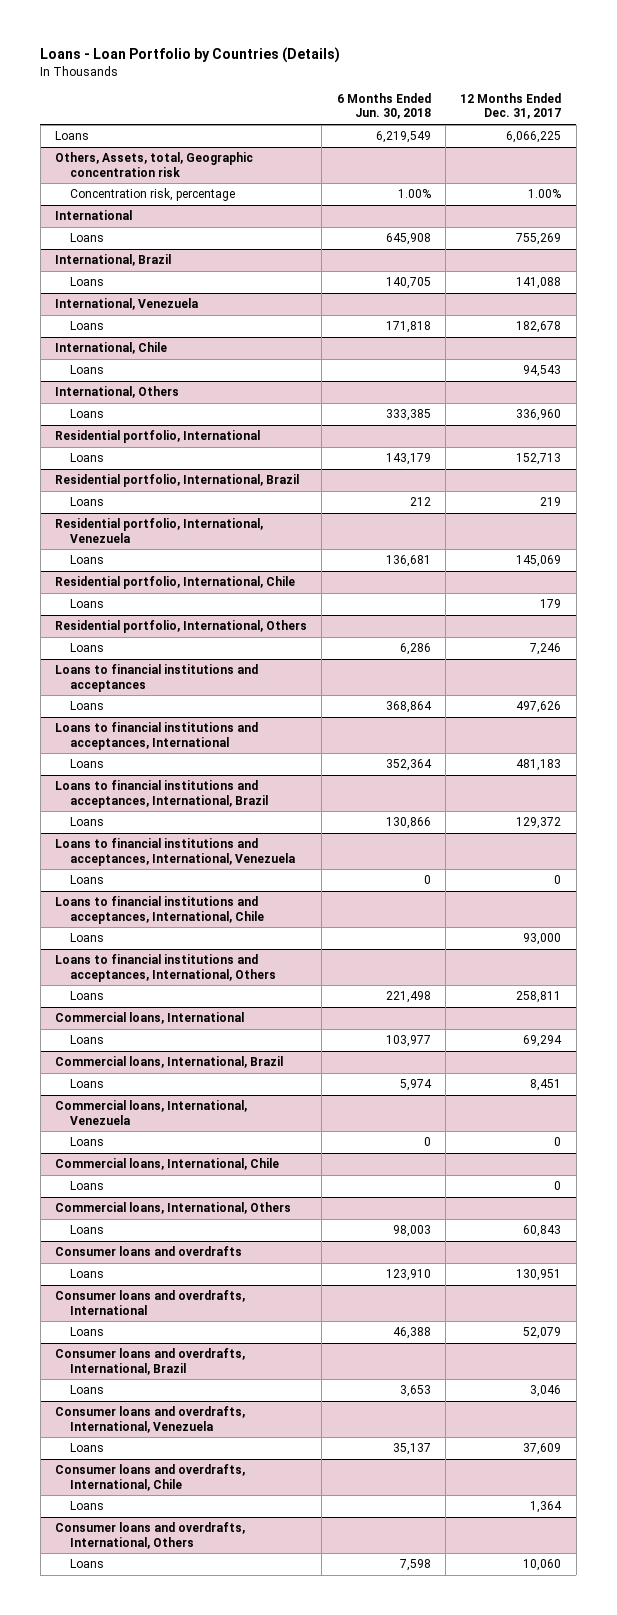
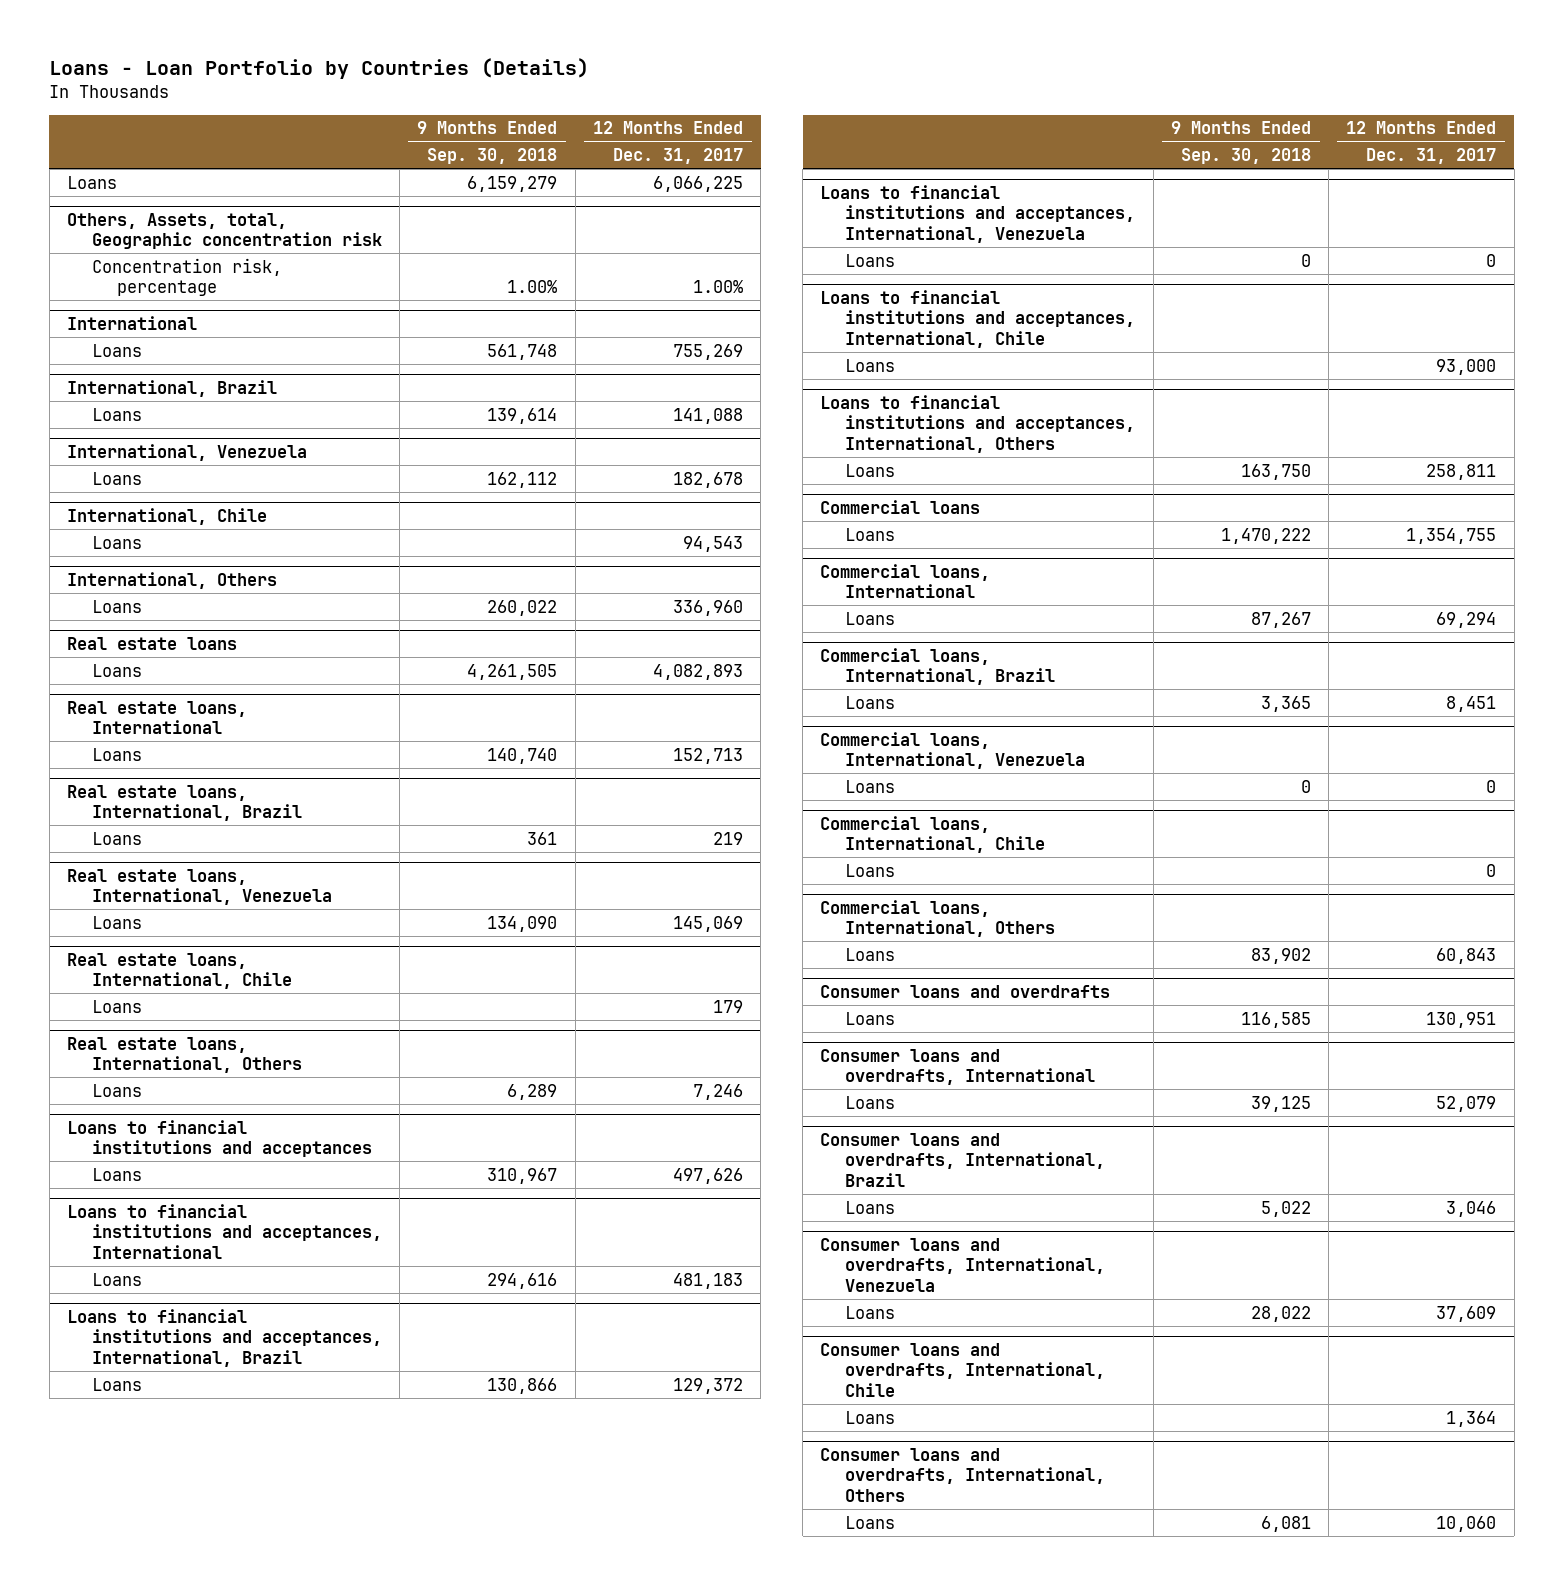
- | 6 Months Ended Jun. 30, 2018 | 12 Months Ended Dec. 31, 2017
+ | 9 Months Ended Sep. 30, 2018 | 12 Months Ended Dec. 31, 2017
- Residential portfolio, International
+ Real estate loans
+ Loans | 4,261,505 | 4,082,893
+ Real estate loans, International
- Residential portfolio, International, Brazil
+ Real estate loans, International, Brazil
- Residential portfolio, International, Venezuela
+ Real estate loans, International, Venezuela
- Residential portfolio, International, Chile
+ Real estate loans, International, Chile
- Residential portfolio, International, Others
+ Real estate loans, International, Others
+ Commercial loans
+ Loans | 1,470,222 | 1,354,755

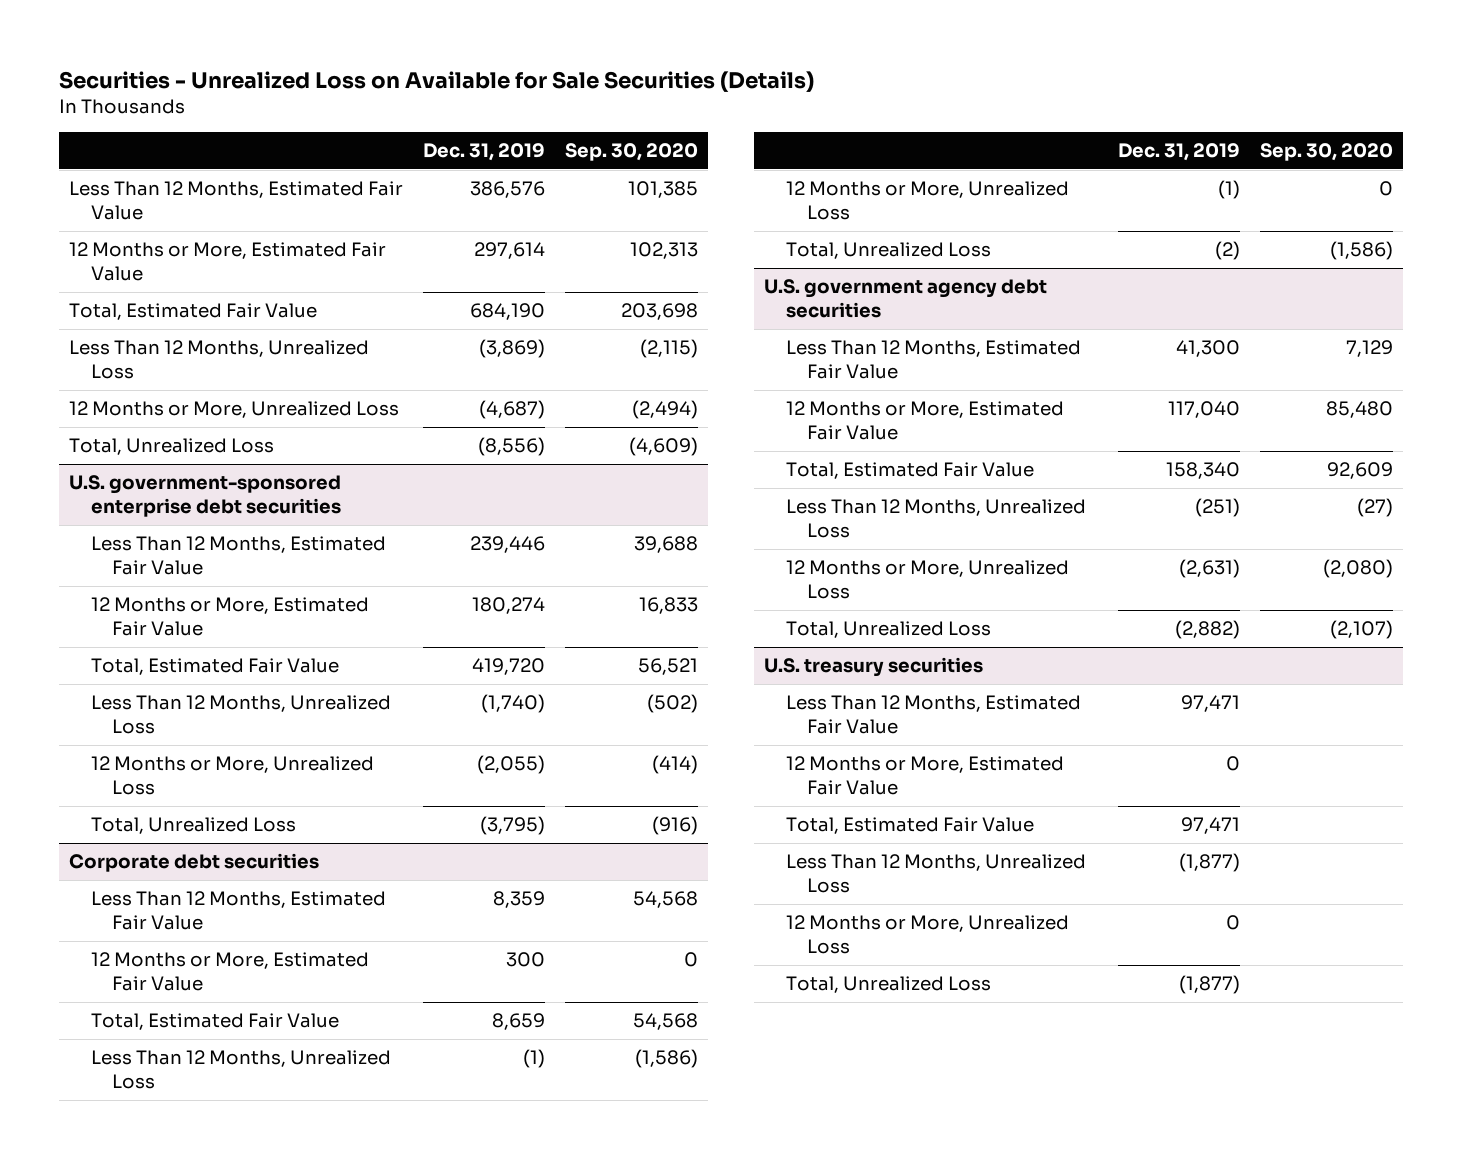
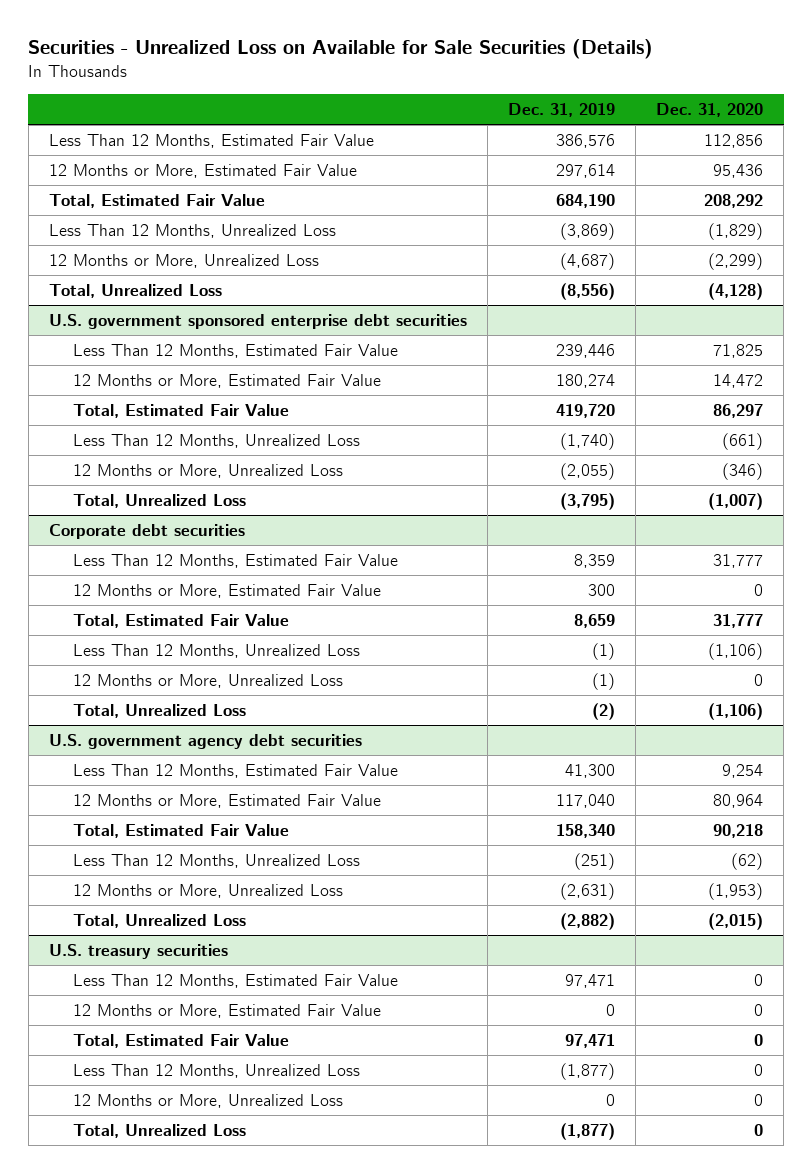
- | Dec. 31, 2019 | Sep. 30, 2020
+ | Dec. 31, 2019 | Dec. 31, 2020
- U.S. government-sponsored enterprise debt securities
+ U.S. government sponsored enterprise debt securities

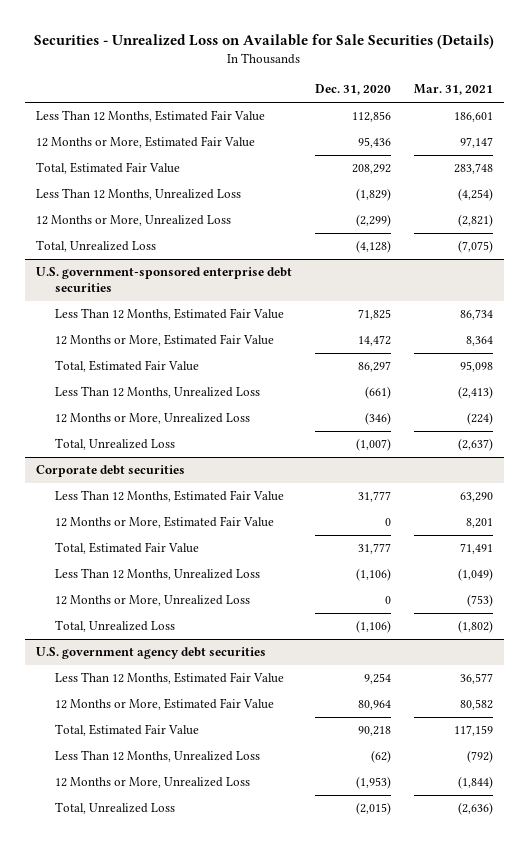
- | Dec. 31, 2019 | Dec. 31, 2020
+ | Dec. 31, 2020 | Mar. 31, 2021
- U.S. government sponsored enterprise debt securities
+ U.S. government-sponsored enterprise debt securities
- U.S. treasury securities
- Less Than 12 Months, Estimated Fair Value | 97,471 | 0
- 12 Months or More, Estimated Fair Value | 0 | 0
- Total, Estimated Fair Value | 97,471 | 0
- Less Than 12 Months, Unrealized Loss | (1,877) | 0
- 12 Months or More, Unrealized Loss | 0 | 0
- Total, Unrealized Loss | (1,877) | 0

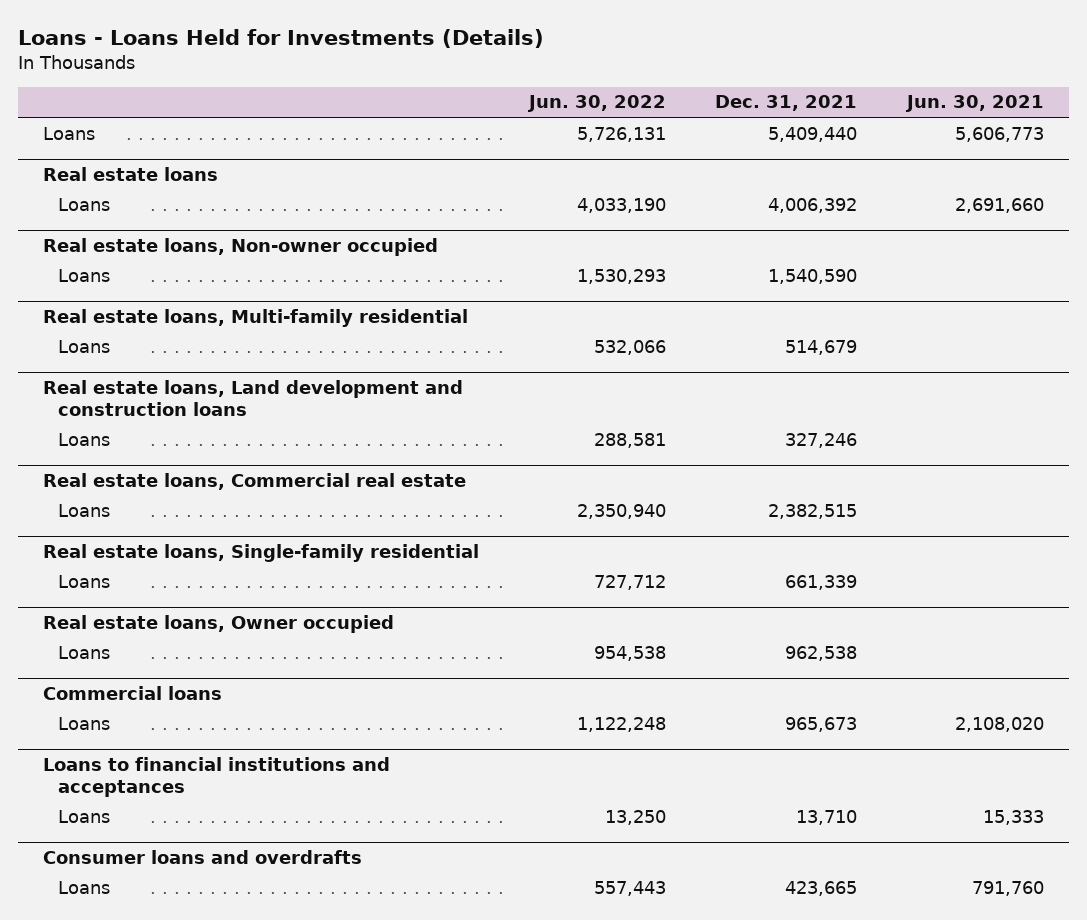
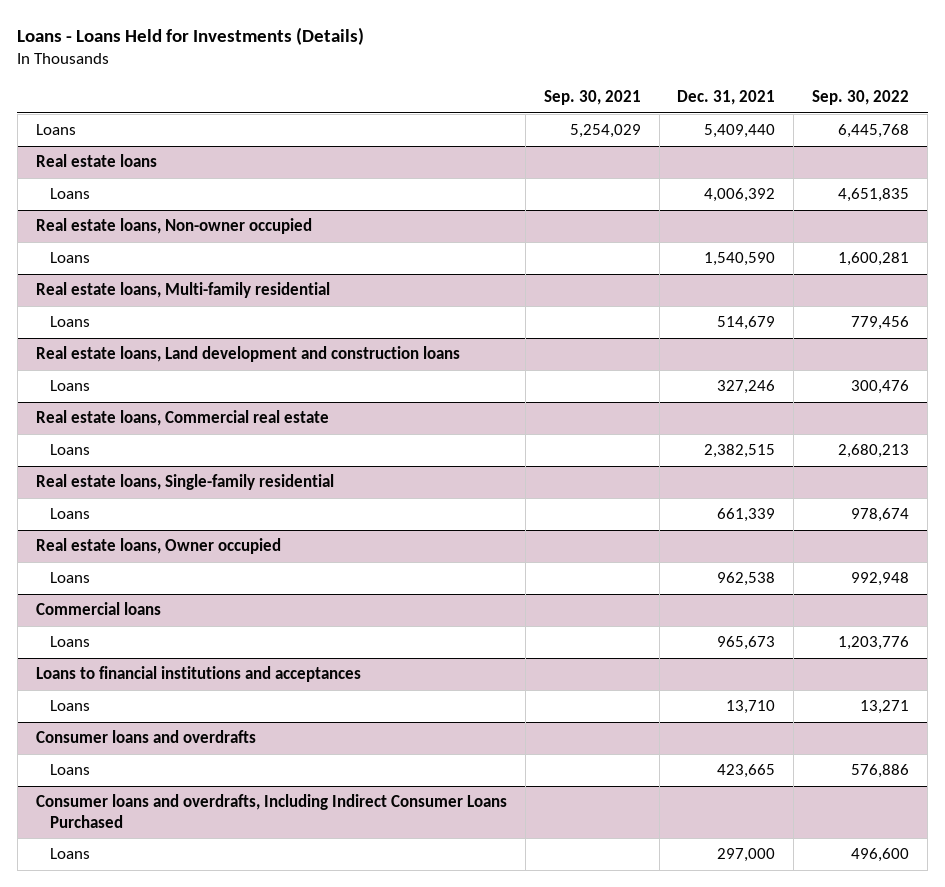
- | Jun. 30, 2022 | Dec. 31, 2021 | Jun. 30, 2021
+ | Sep. 30, 2021 | Dec. 31, 2021 | Sep. 30, 2022
+ Consumer loans and overdrafts, Including Indirect Consumer Loans Purchased
+ Loans | | 297,000 | 496,600

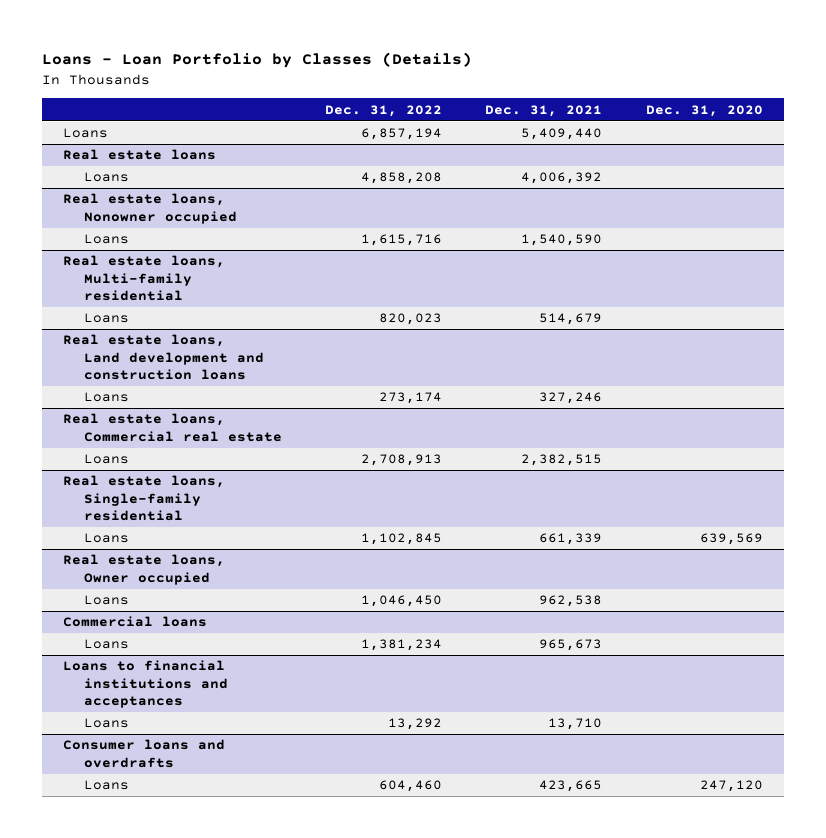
- Loans - Loans Held for Investments (Details)
+ Loans - Loan Portfolio by Classes (Details)
- | Sep. 30, 2021 | Dec. 31, 2021 | Sep. 30, 2022
+ | Dec. 31, 2022 | Dec. 31, 2021 | Dec. 31, 2020
- Real estate loans, Non-owner occupied
+ Real estate loans, Nonowner occupied
- Consumer loans and overdrafts, Including Indirect Consumer Loans Purchased
- Loans | | 297,000 | 496,600

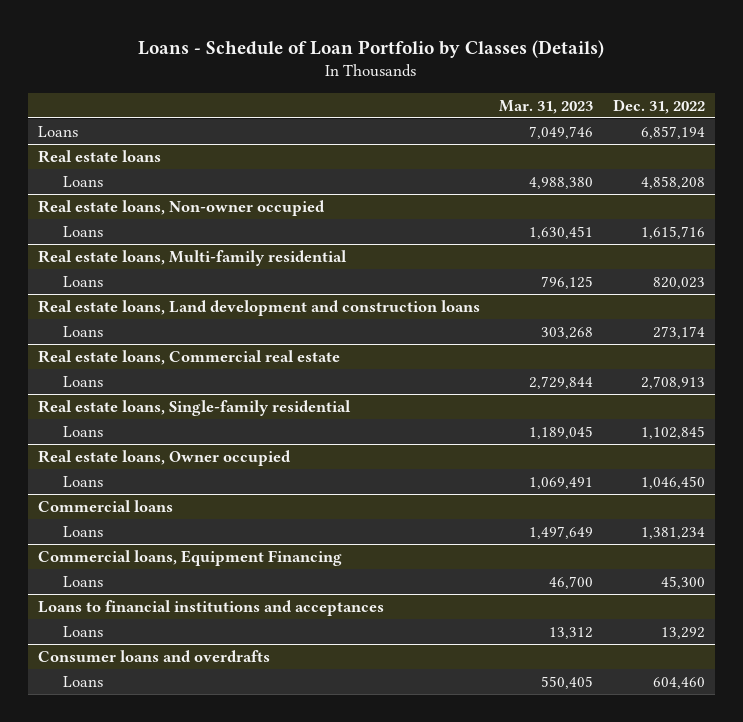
- Loans - Loan Portfolio by Classes (Details)
+ Loans - Schedule of Loan Portfolio by Classes (Details)
- | Dec. 31, 2022 | Dec. 31, 2021 | Dec. 31, 2020
+ | Mar. 31, 2023 | Dec. 31, 2022
- Real estate loans, Nonowner occupied
+ Real estate loans, Non-owner occupied
+ Commercial loans, Equipment Financing
+ Loans | 46,700 | 45,300

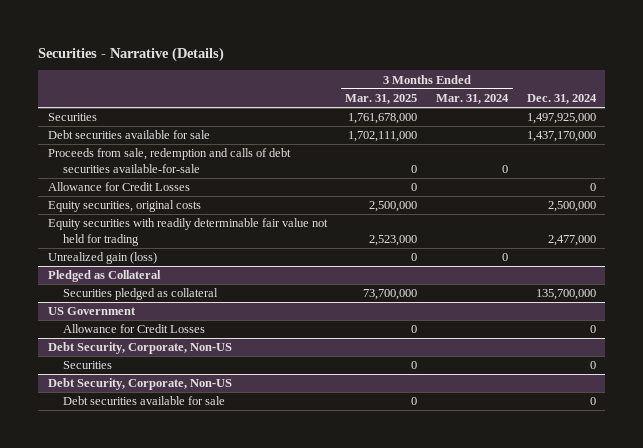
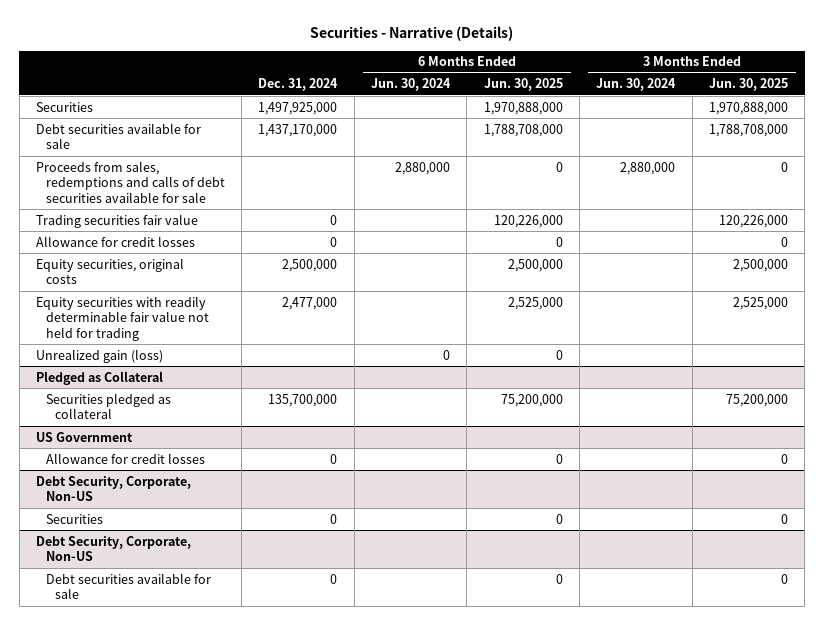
- | 3 Months Ended Mar. 31, 2025 | 3 Months Ended Mar. 31, 2024 | Dec. 31, 2024
+ | Dec. 31, 2024 | 6 Months Ended Jun. 30, 2024 | 6 Months Ended Jun. 30, 2025 | 3 Months Ended Jun. 30, 2024 | 3 Months Ended Jun. 30, 2025
- Proceeds from sale, redemption and calls of debt securities available-for-sale | 0 | 0 |
- Allowance for Credit Losses | 0 | | 0
+ Proceeds from sales, redemptions and calls of debt securities available for sale | | 2,880,000 | 0 | 2,880,000 | 0
+ Trading securities fair value | 0 | | 120,226,000 | | 120,226,000
+ Allowance for credit losses | 0 | | 0 | | 0
@ US Government
- Allowance for Credit Losses | 0 | | 0
+ Allowance for credit losses | 0 | | 0 | | 0

